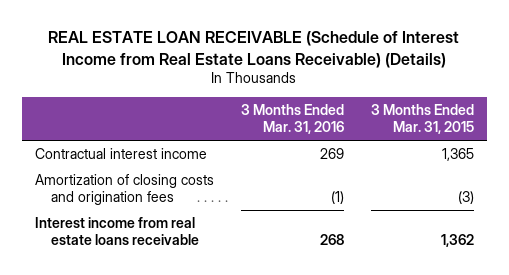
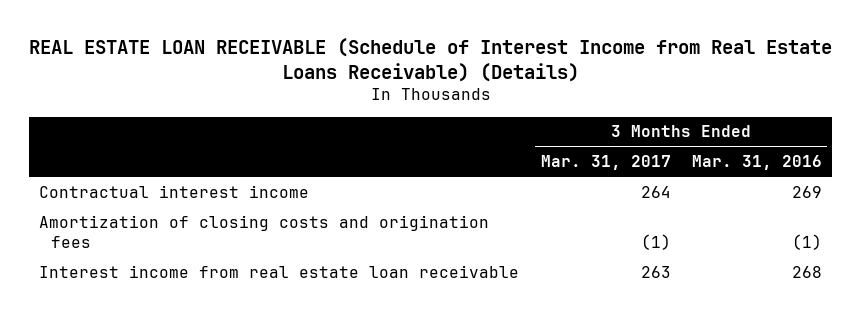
- | 3 Months Ended Mar. 31, 2016 | 3 Months Ended Mar. 31, 2015
+ | 3 Months Ended Mar. 31, 2017 | 3 Months Ended Mar. 31, 2016
- Interest income from real estate loans receivable | 268 | 1,362
+ Interest income from real estate loan receivable | 263 | 268

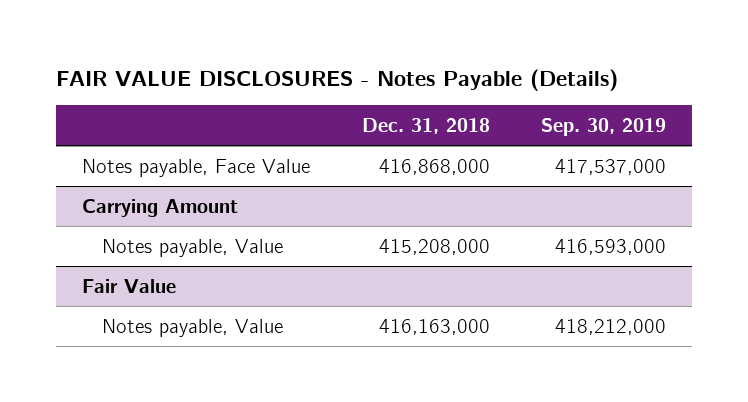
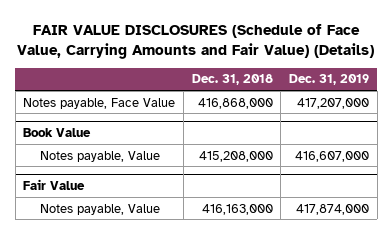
- FAIR VALUE DISCLOSURES - Notes Payable (Details)
+ FAIR VALUE DISCLOSURES (Schedule of Face Value, Carrying Amounts and Fair Value) (Details)
- | Dec. 31, 2018 | Sep. 30, 2019
+ | Dec. 31, 2018 | Dec. 31, 2019
- Carrying Amount
+ Book Value

